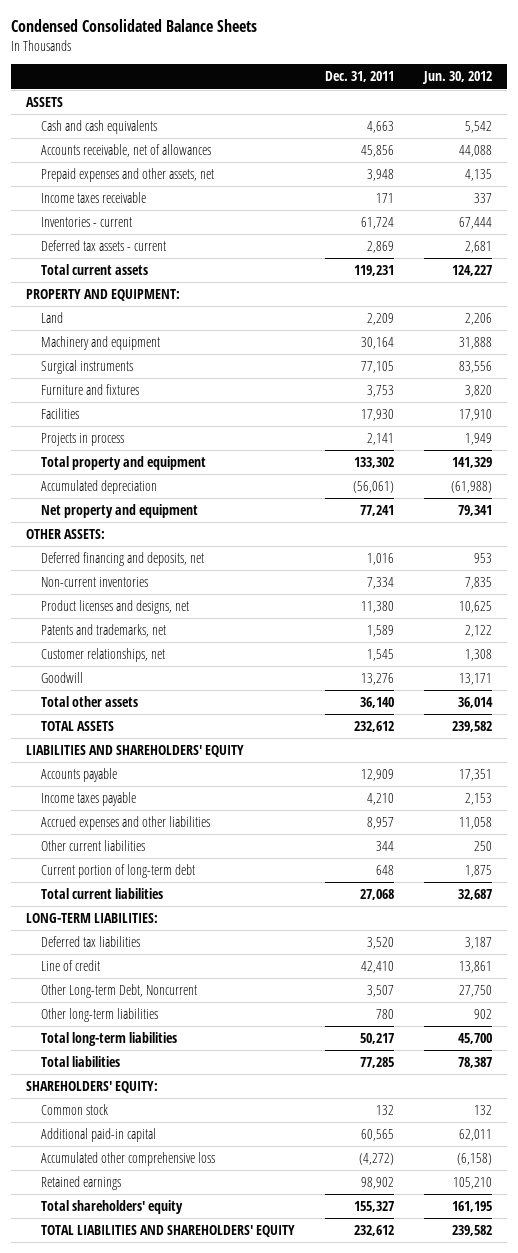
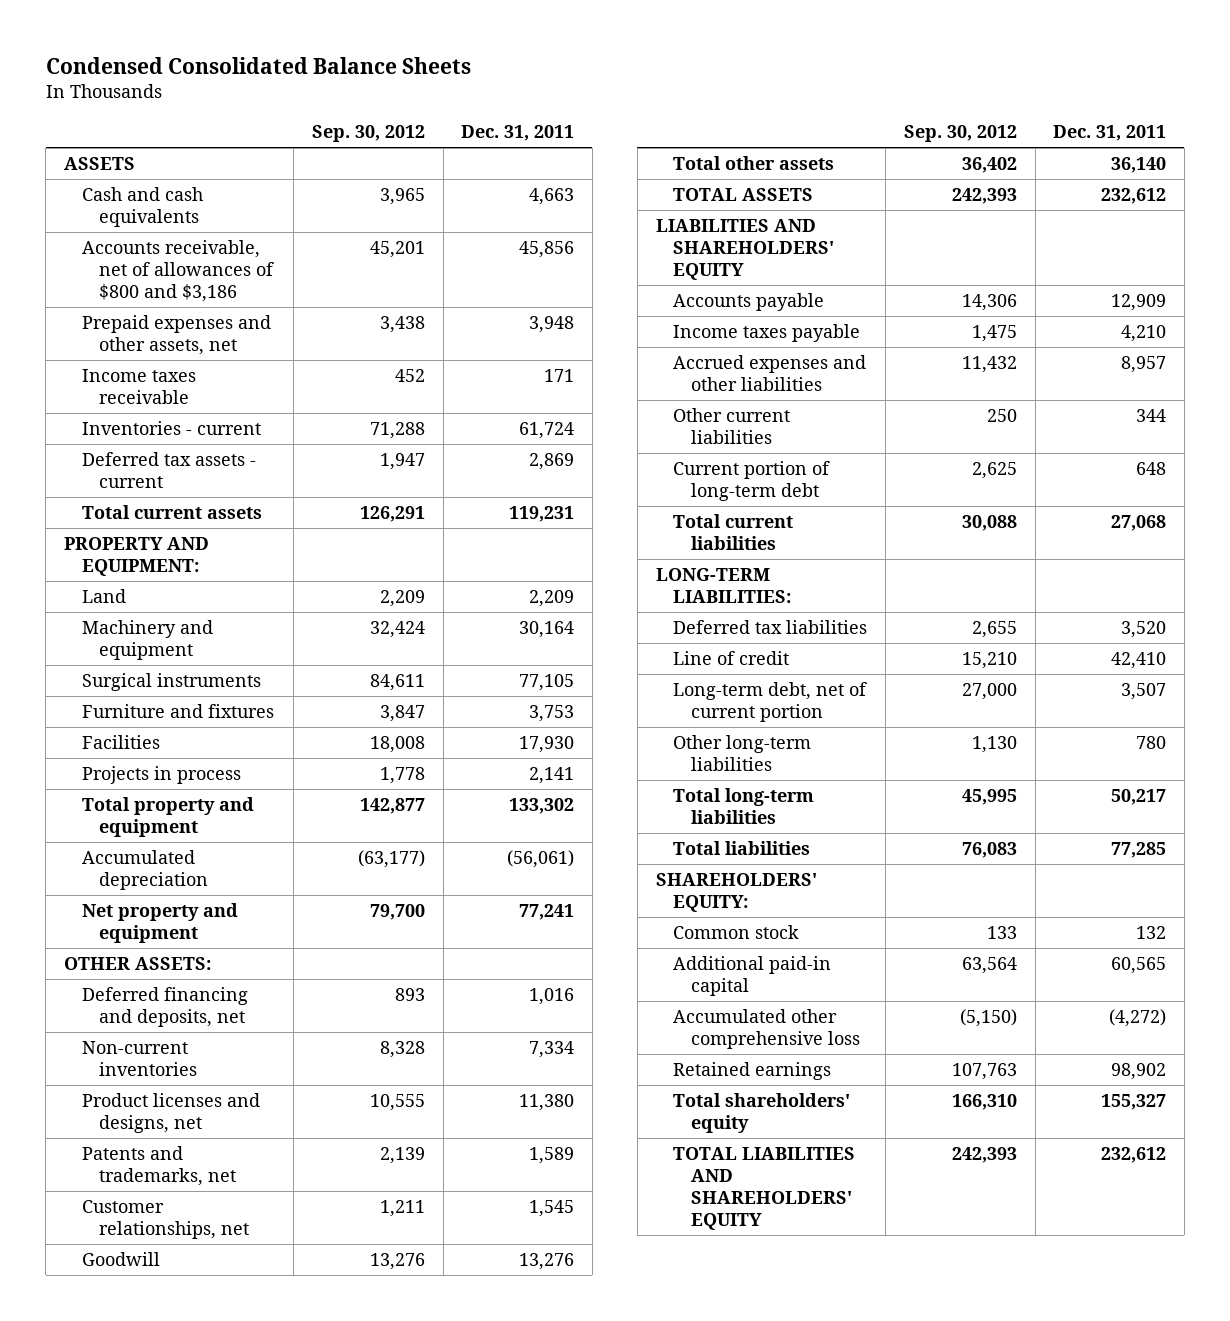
- | Dec. 31, 2011 | Jun. 30, 2012
+ | Sep. 30, 2012 | Dec. 31, 2011
- Accounts receivable, net of allowances | 45,856 | 44,088
+ Accounts receivable, net of allowances of $800 and $3,186 | 45,201 | 45,856
- Other Long-term Debt, Noncurrent | 3,507 | 27,750
+ Long-term debt, net of current portion | 27,000 | 3,507

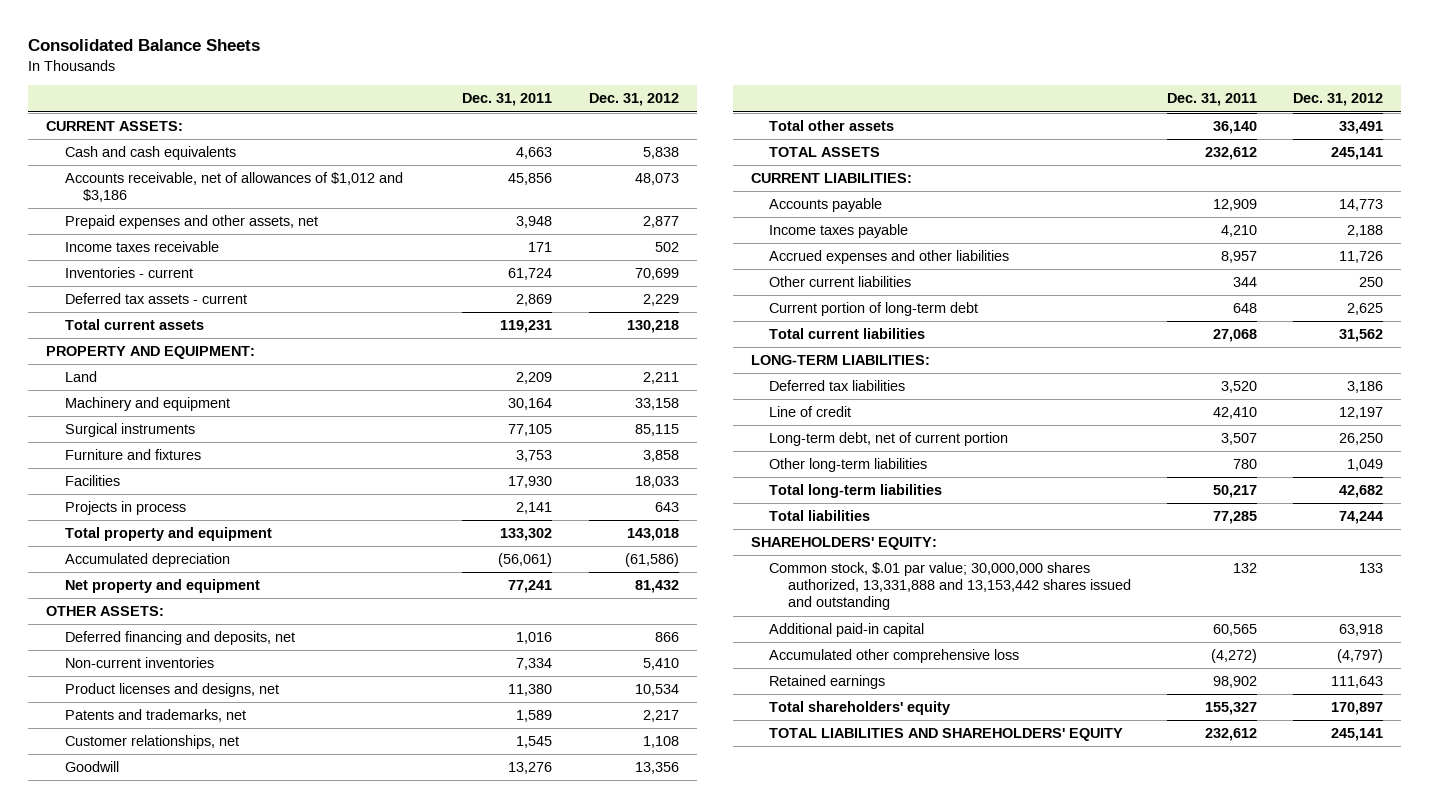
- Condensed Consolidated Balance Sheets
+ Consolidated Balance Sheets
- | Sep. 30, 2012 | Dec. 31, 2011
+ | Dec. 31, 2011 | Dec. 31, 2012
- ASSETS
+ CURRENT ASSETS:
- Accounts receivable, net of allowances of $800 and $3,186 | 45,201 | 45,856
+ Accounts receivable, net of allowances of $1,012 and $3,186 | 45,856 | 48,073
- LIABILITIES AND SHAREHOLDERS' EQUITY
+ CURRENT LIABILITIES:
- Common stock | 133 | 132
+ Common stock, $.01 par value; 30,000,000 shares authorized, 13,331,888 and 13,153,442 shares issued and outstanding | 132 | 133

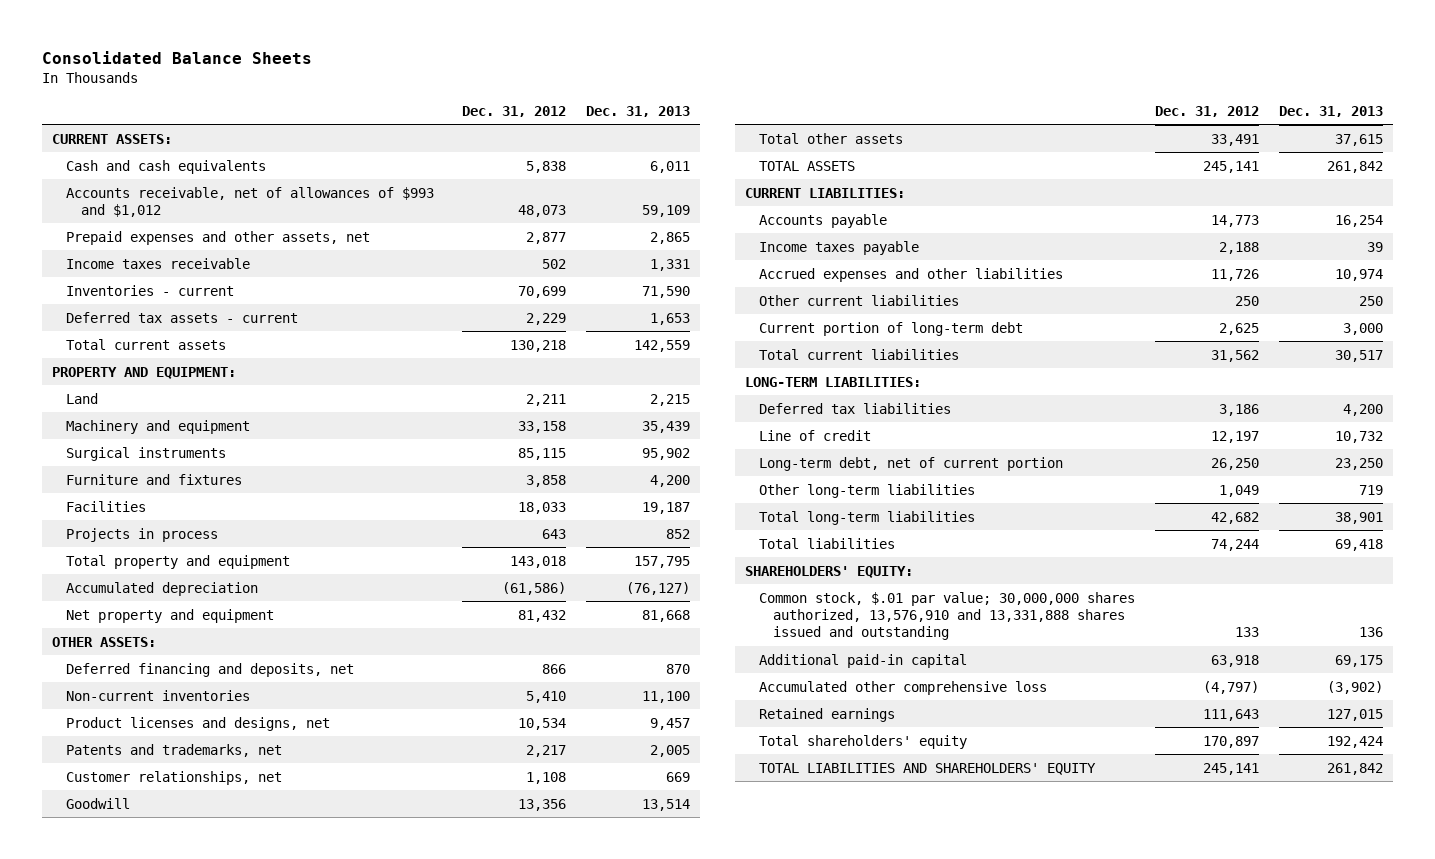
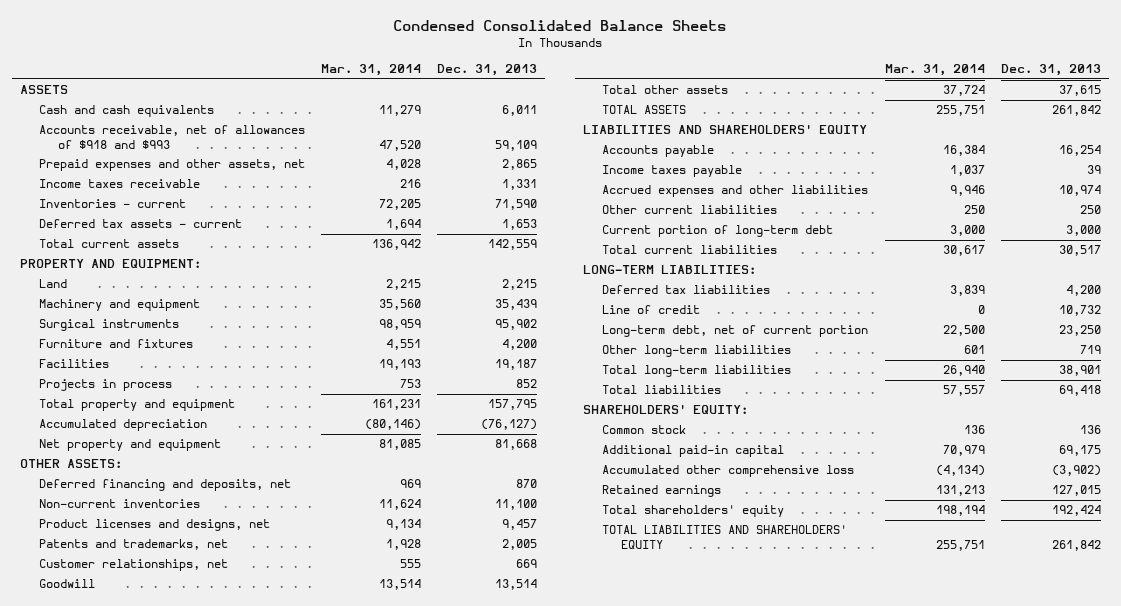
- Consolidated Balance Sheets
+ Condensed Consolidated Balance Sheets
- | Dec. 31, 2012 | Dec. 31, 2013
+ | Mar. 31, 2014 | Dec. 31, 2013
- CURRENT ASSETS:
+ ASSETS
- Accounts receivable, net of allowances of $993 and $1,012 | 48,073 | 59,109
+ Accounts receivable, net of allowances of $918 and $993 | 47,520 | 59,109
- CURRENT LIABILITIES:
+ LIABILITIES AND SHAREHOLDERS' EQUITY
- Common stock, $.01 par value; 30,000,000 shares authorized, 13,576,910 and 13,331,888 shares issued and outstanding | 133 | 136
+ Common stock | 136 | 136

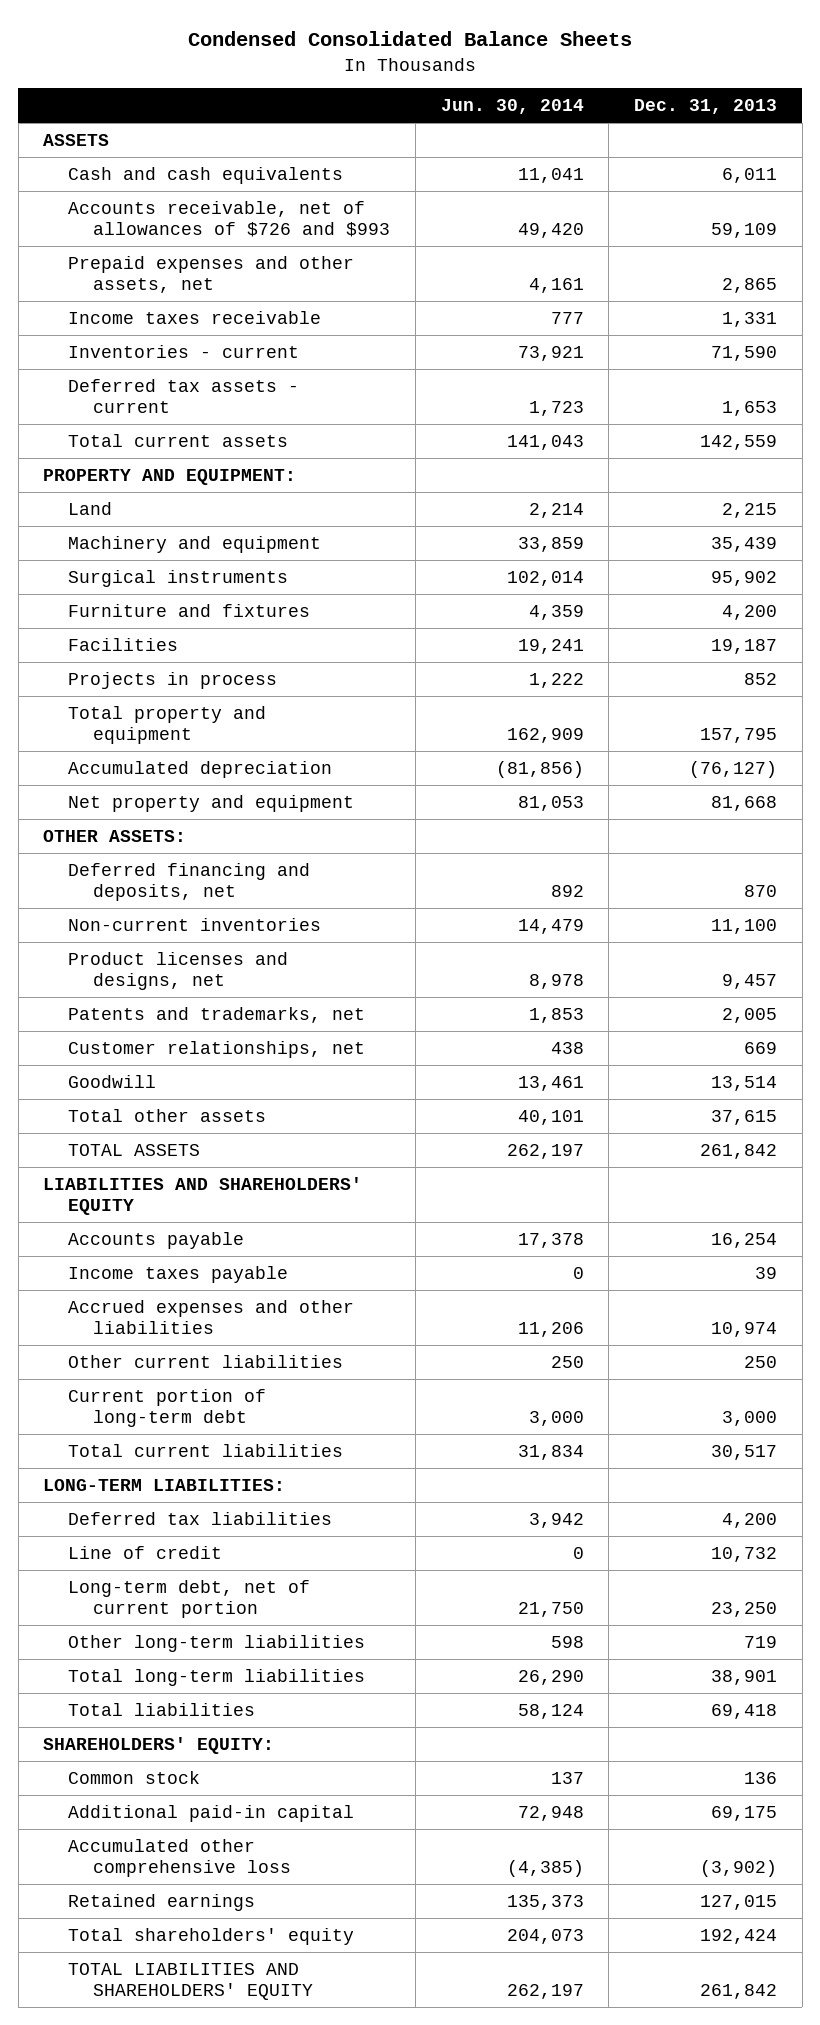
- | Mar. 31, 2014 | Dec. 31, 2013
+ | Jun. 30, 2014 | Dec. 31, 2013
- Accounts receivable, net of allowances of $918 and $993 | 47,520 | 59,109
+ Accounts receivable, net of allowances of $726 and $993 | 49,420 | 59,109

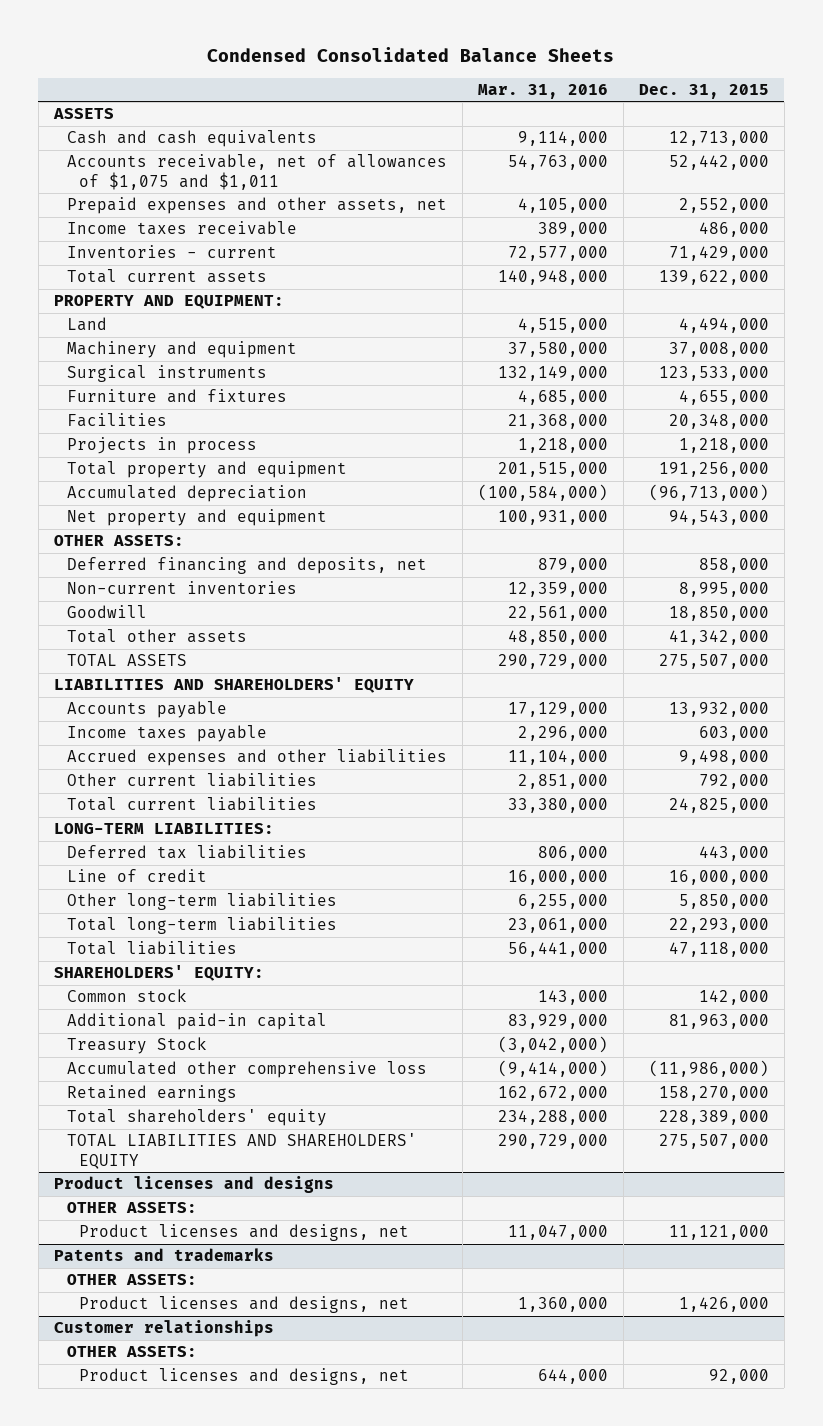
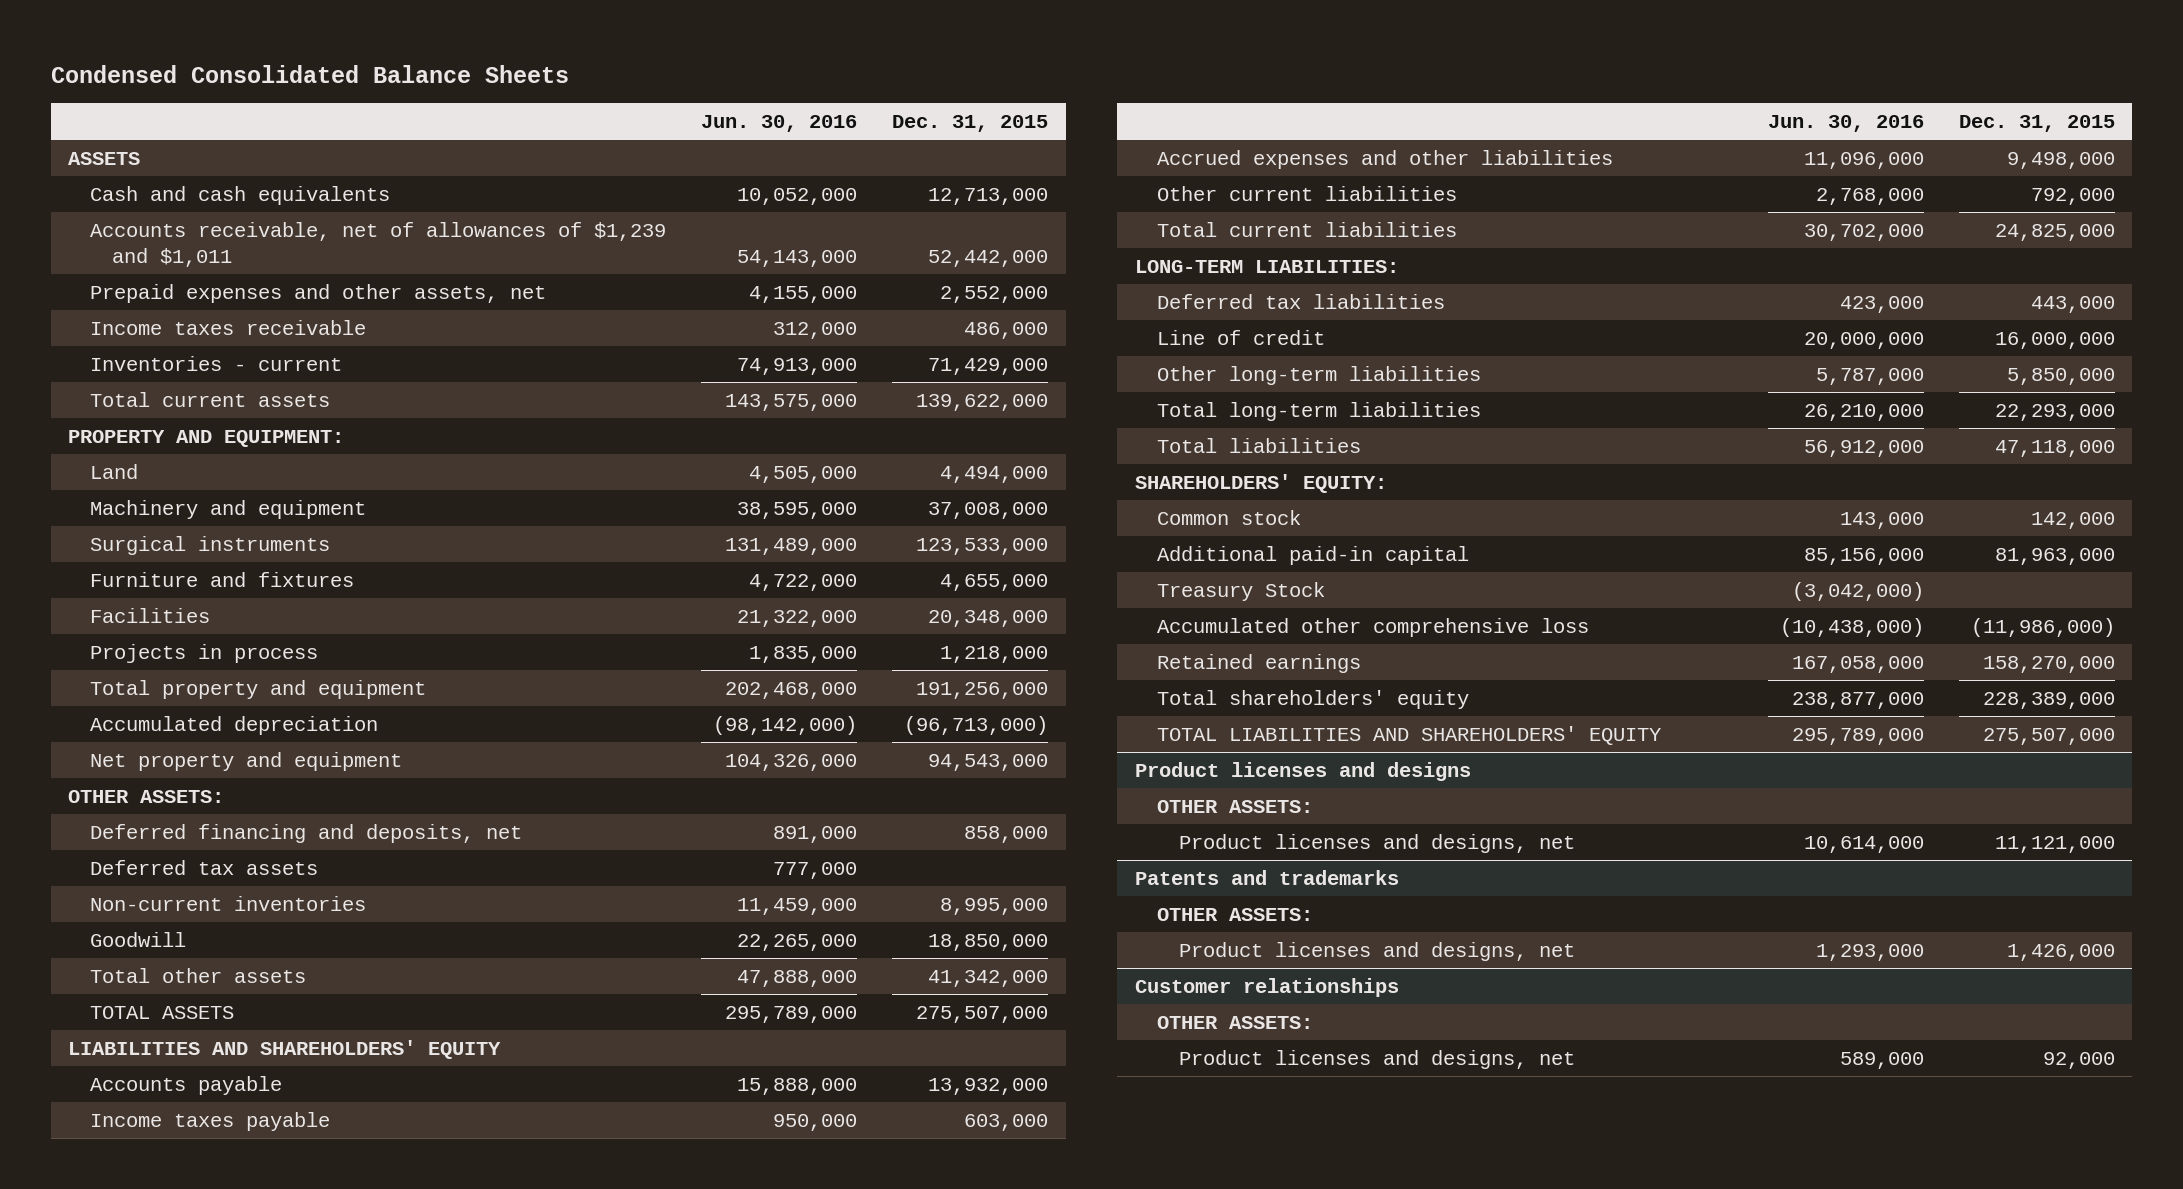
- | Mar. 31, 2016 | Dec. 31, 2015
+ | Jun. 30, 2016 | Dec. 31, 2015
- Accounts receivable, net of allowances of $1,075 and $1,011 | 54,763,000 | 52,442,000
+ Accounts receivable, net of allowances of $1,239 and $1,011 | 54,143,000 | 52,442,000
+ Deferred tax assets | 777,000 |

